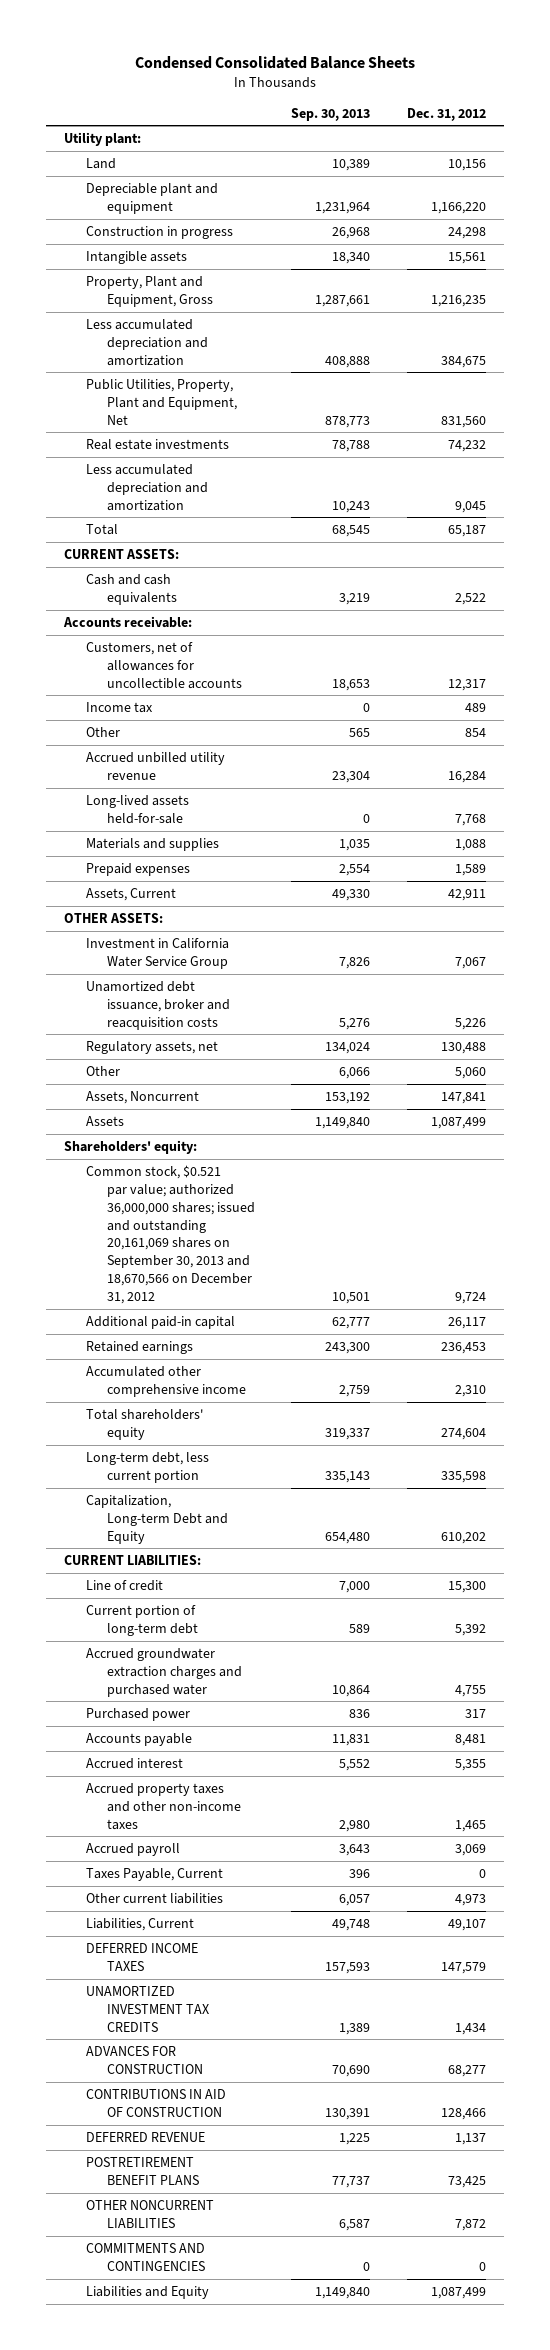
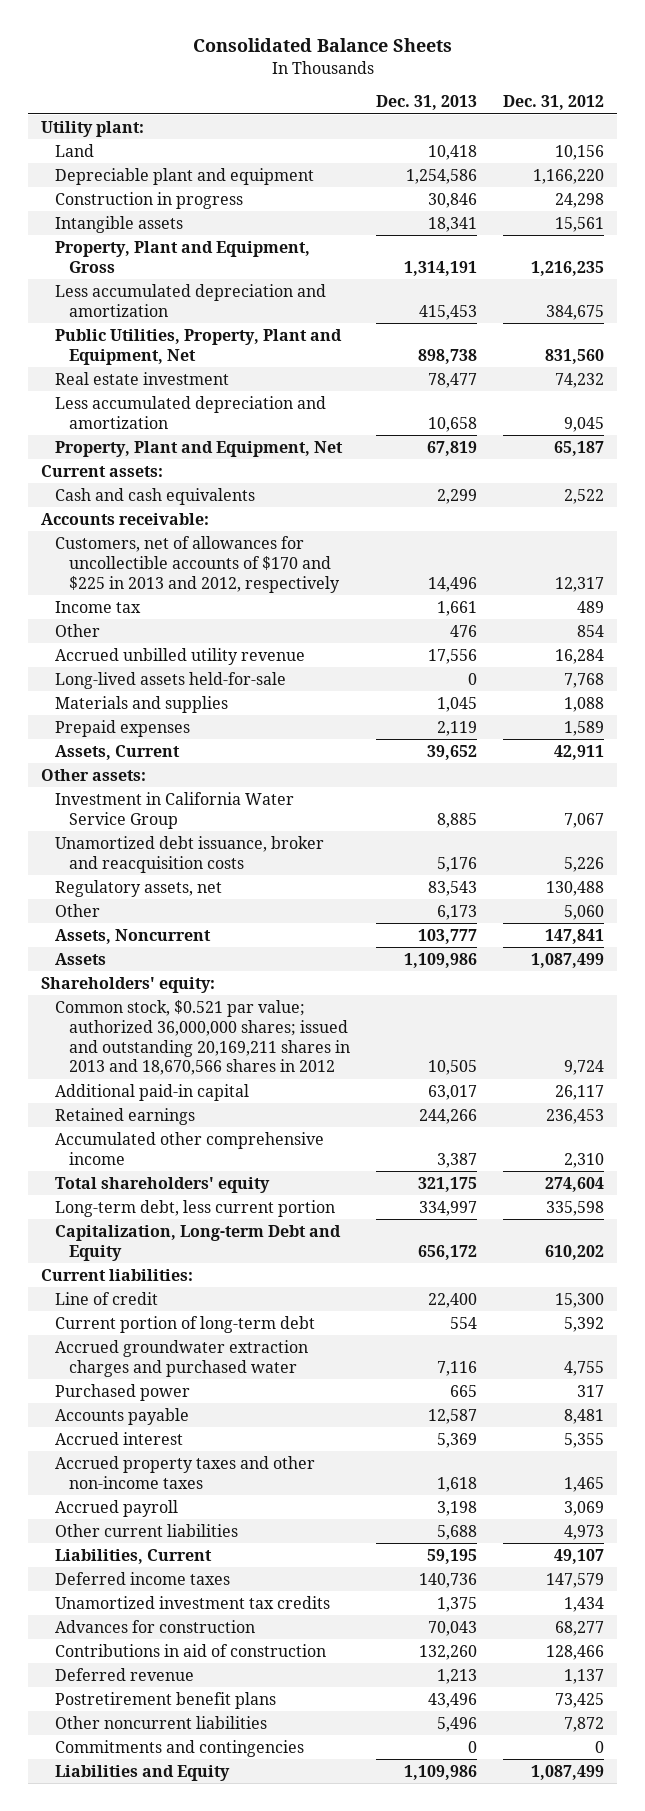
- Condensed Consolidated Balance Sheets
+ Consolidated Balance Sheets
- | Sep. 30, 2013 | Dec. 31, 2012
+ | Dec. 31, 2013 | Dec. 31, 2012
- Real estate investments | 78,788 | 74,232
+ Real estate investment | 78,477 | 74,232
- Total | 68,545 | 65,187
- CURRENT ASSETS:
+ Property, Plant and Equipment, Net | 67,819 | 65,187
+ Current assets:
- Customers, net of allowances for uncollectible accounts | 18,653 | 12,317
+ Customers, net of allowances for uncollectible accounts of $170 and $225 in 2013 and 2012, respectively | 14,496 | 12,317
- OTHER ASSETS:
+ Other assets:
- Common stock, $0.521 par value; authorized 36,000,000 shares; issued and outstanding 20,161,069 shares on September 30, 2013 and 18,670,566 on December 31, 2012 | 10,501 | 9,724
+ Common stock, $0.521 par value; authorized 36,000,000 shares; issued and outstanding 20,169,211 shares in 2013 and 18,670,566 shares in 2012 | 10,505 | 9,724
- CURRENT LIABILITIES:
+ Current liabilities:
- Taxes Payable, Current | 396 | 0
- DEFERRED INCOME TAXES | 157,593 | 147,579
- UNAMORTIZED INVESTMENT TAX CREDITS | 1,389 | 1,434
- ADVANCES FOR CONSTRUCTION | 70,690 | 68,277
- CONTRIBUTIONS IN AID OF CONSTRUCTION | 130,391 | 128,466
- DEFERRED REVENUE | 1,225 | 1,137
- POSTRETIREMENT BENEFIT PLANS | 77,737 | 73,425
- OTHER NONCURRENT LIABILITIES | 6,587 | 7,872
- COMMITMENTS AND CONTINGENCIES | 0 | 0
+ Deferred income taxes | 140,736 | 147,579
+ Unamortized investment tax credits | 1,375 | 1,434
+ Advances for construction | 70,043 | 68,277
+ Contributions in aid of construction | 132,260 | 128,466
+ Deferred revenue | 1,213 | 1,137
+ Postretirement benefit plans | 43,496 | 73,425
+ Other noncurrent liabilities | 5,496 | 7,872
+ Commitments and contingencies | 0 | 0

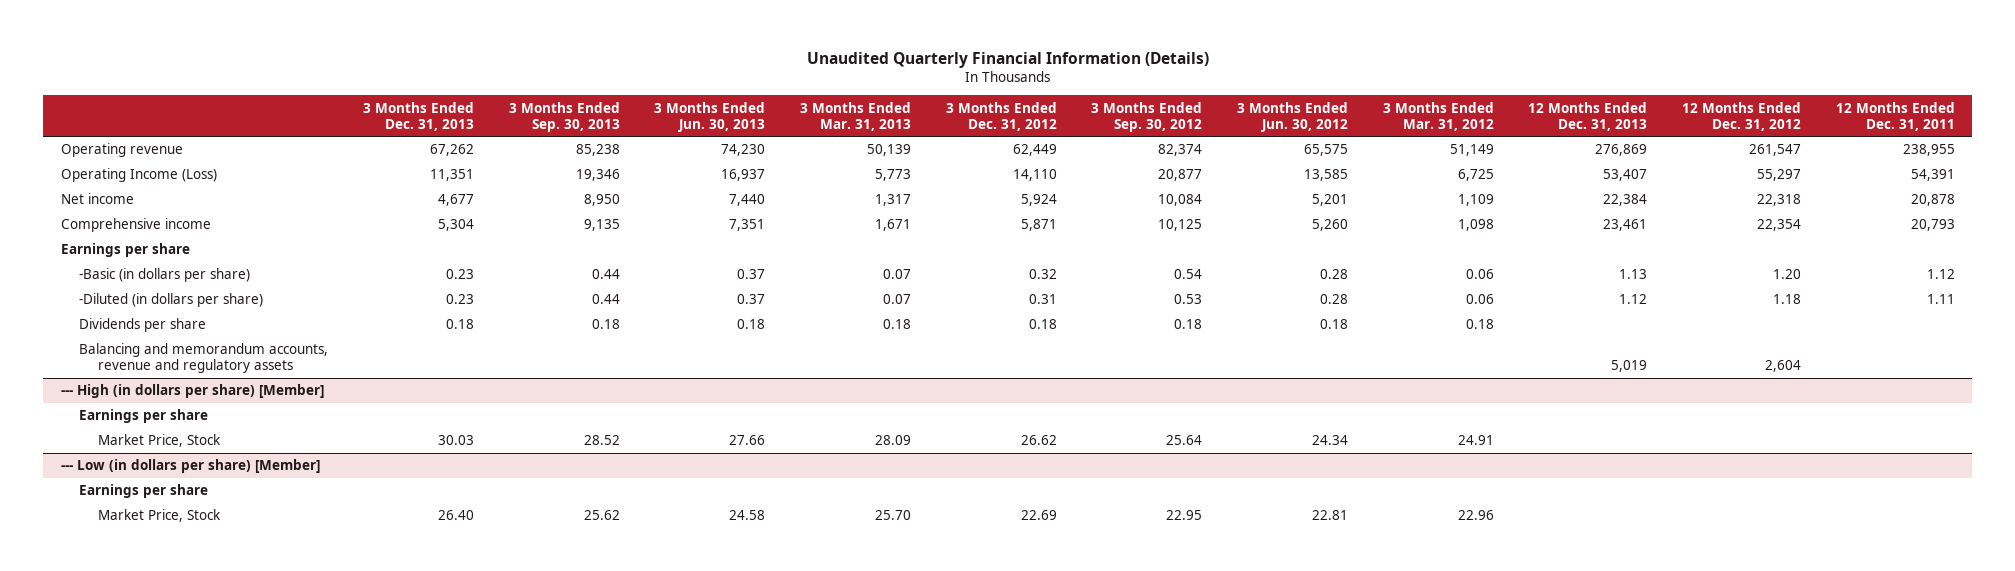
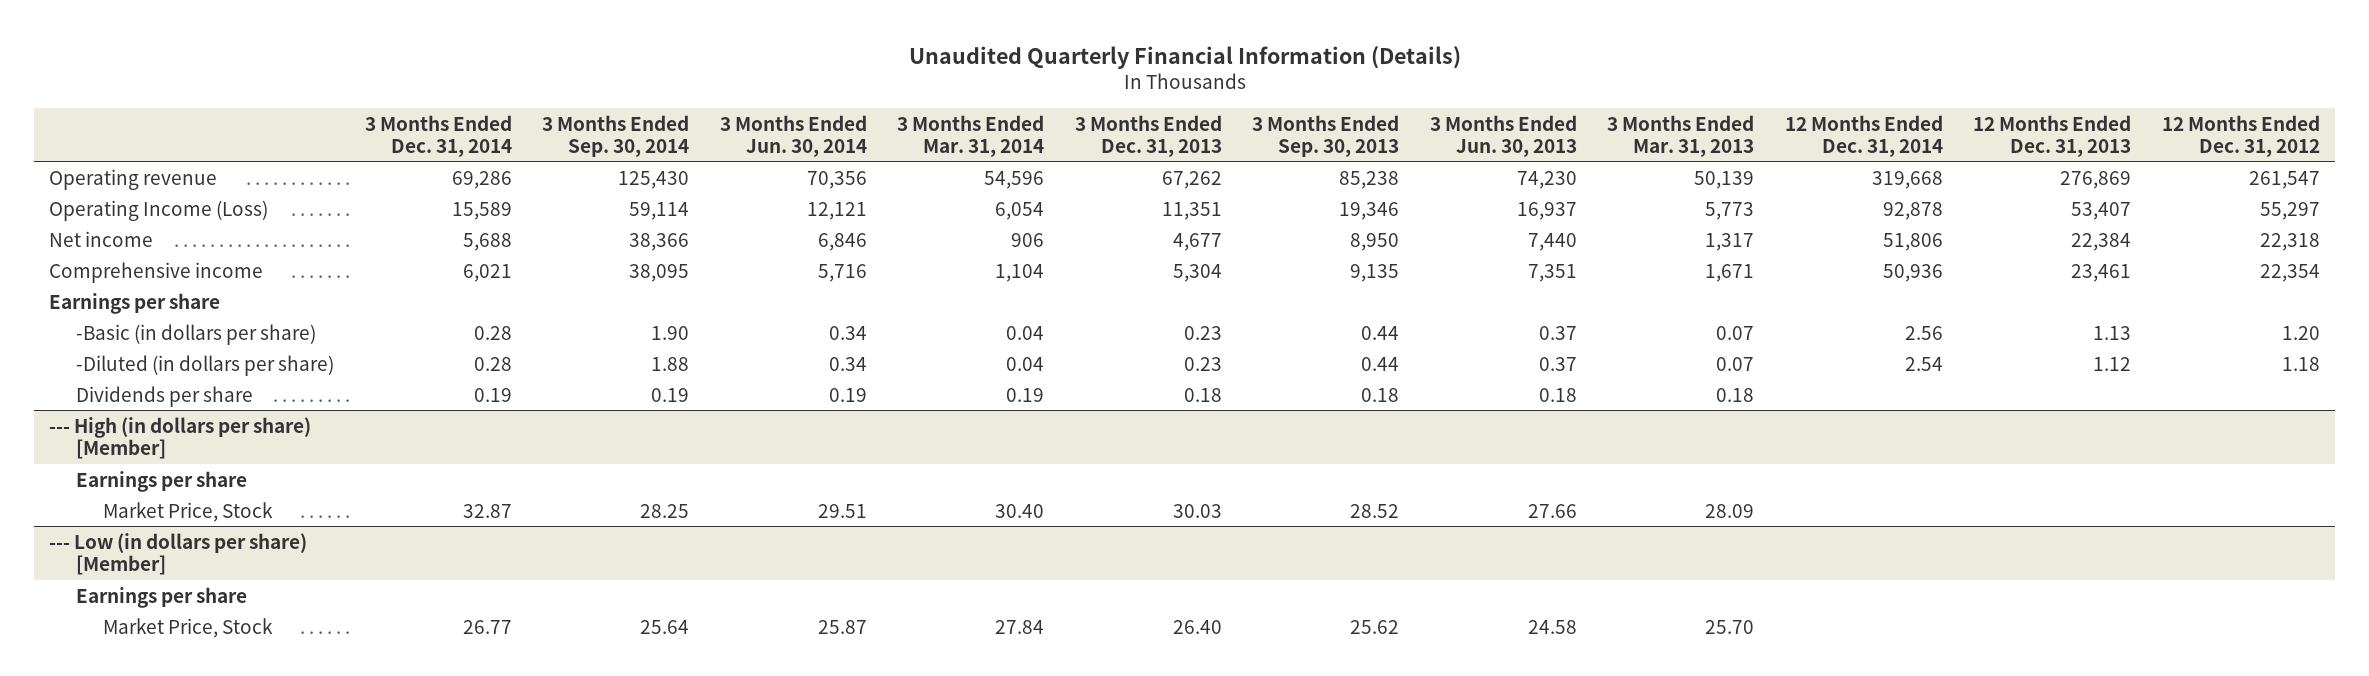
- | 3 Months Ended Dec. 31, 2013 | 3 Months Ended Sep. 30, 2013 | 3 Months Ended Jun. 30, 2013 | 3 Months Ended Mar. 31, 2013 | 3 Months Ended Dec. 31, 2012 | 3 Months Ended Sep. 30, 2012 | 3 Months Ended Jun. 30, 2012 | 3 Months Ended Mar. 31, 2012 | 12 Months Ended Dec. 31, 2013 | 12 Months Ended Dec. 31, 2012 | 12 Months Ended Dec. 31, 2011
+ | 3 Months Ended Dec. 31, 2014 | 3 Months Ended Sep. 30, 2014 | 3 Months Ended Jun. 30, 2014 | 3 Months Ended Mar. 31, 2014 | 3 Months Ended Dec. 31, 2013 | 3 Months Ended Sep. 30, 2013 | 3 Months Ended Jun. 30, 2013 | 3 Months Ended Mar. 31, 2013 | 12 Months Ended Dec. 31, 2014 | 12 Months Ended Dec. 31, 2013 | 12 Months Ended Dec. 31, 2012
- Balancing and memorandum accounts, revenue and regulatory assets | | | | | | | | | 5,019 | 2,604 |

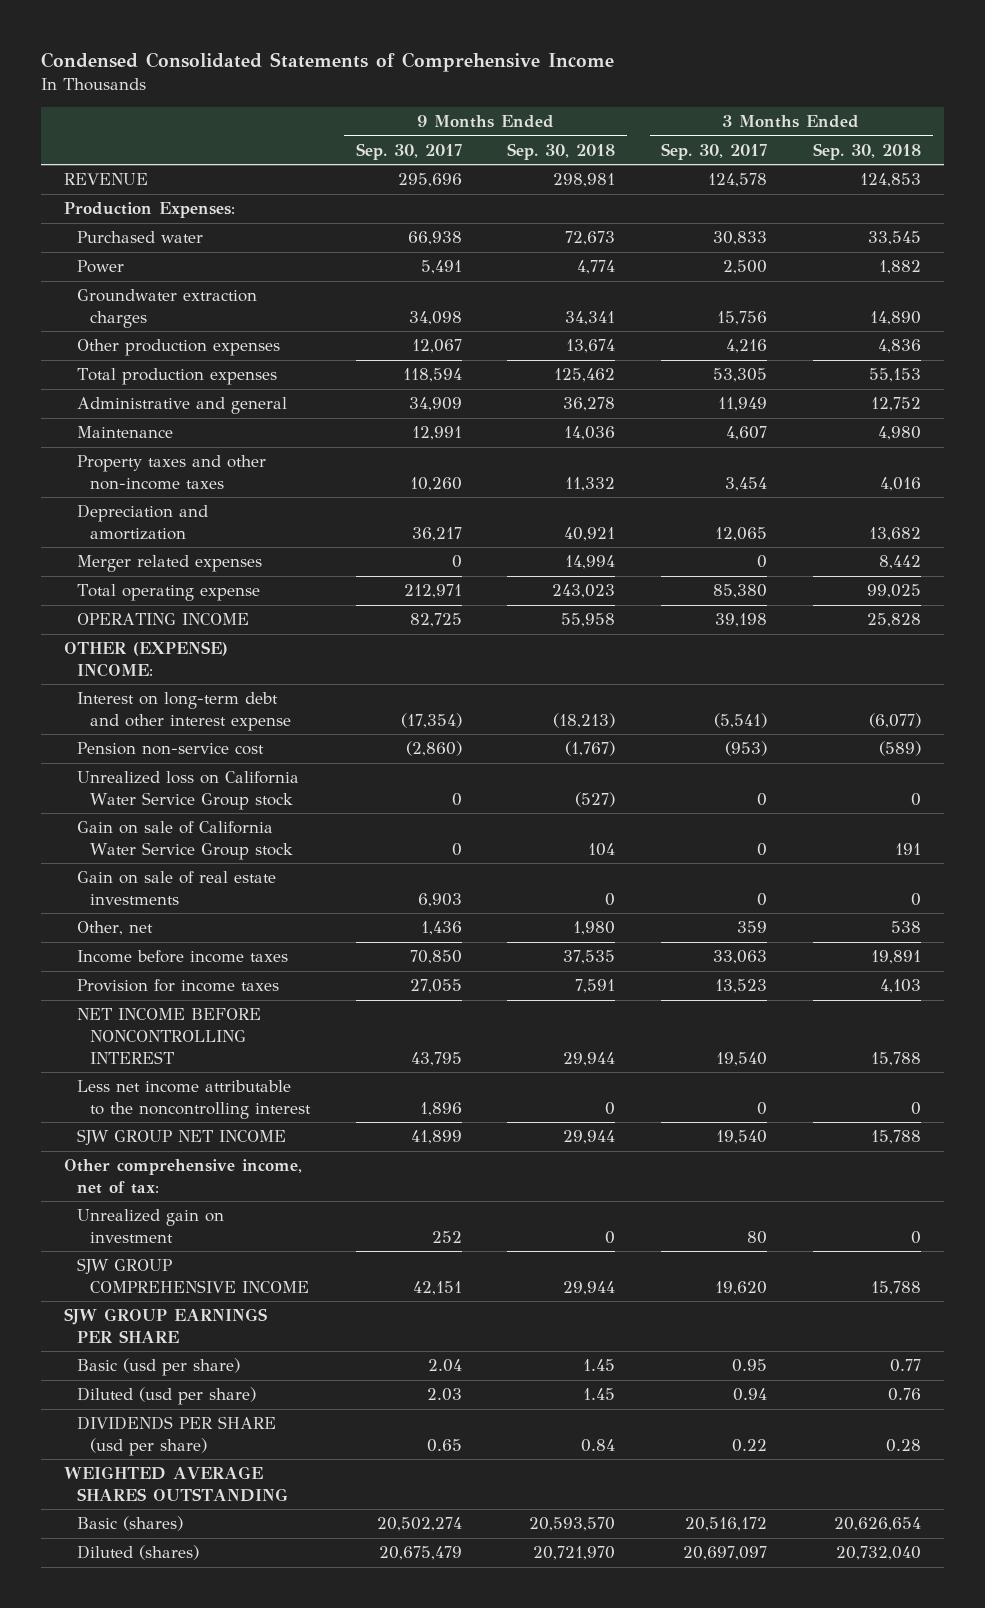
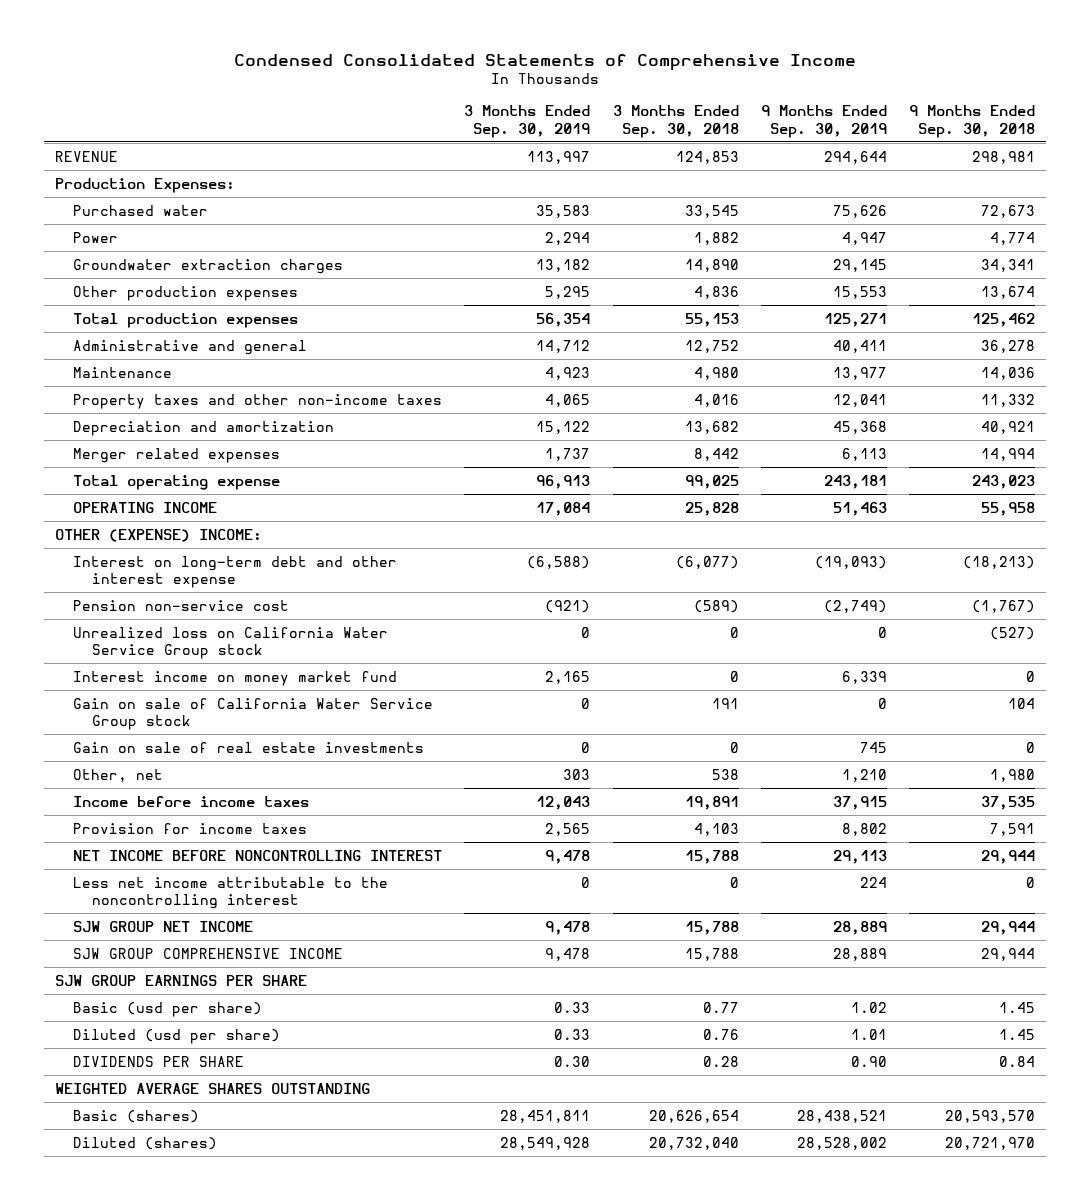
- | 9 Months Ended Sep. 30, 2017 | 9 Months Ended Sep. 30, 2018 | 3 Months Ended Sep. 30, 2017 | 3 Months Ended Sep. 30, 2018
+ | 3 Months Ended Sep. 30, 2019 | 3 Months Ended Sep. 30, 2018 | 9 Months Ended Sep. 30, 2019 | 9 Months Ended Sep. 30, 2018
+ Interest income on money market fund | 2,165 | 0 | 6,339 | 0
- Other comprehensive income, net of tax:
- Unrealized gain on investment | 252 | 0 | 80 | 0
- DIVIDENDS PER SHARE (usd per share) | 0.65 | 0.84 | 0.22 | 0.28
+ DIVIDENDS PER SHARE | 0.30 | 0.28 | 0.90 | 0.84

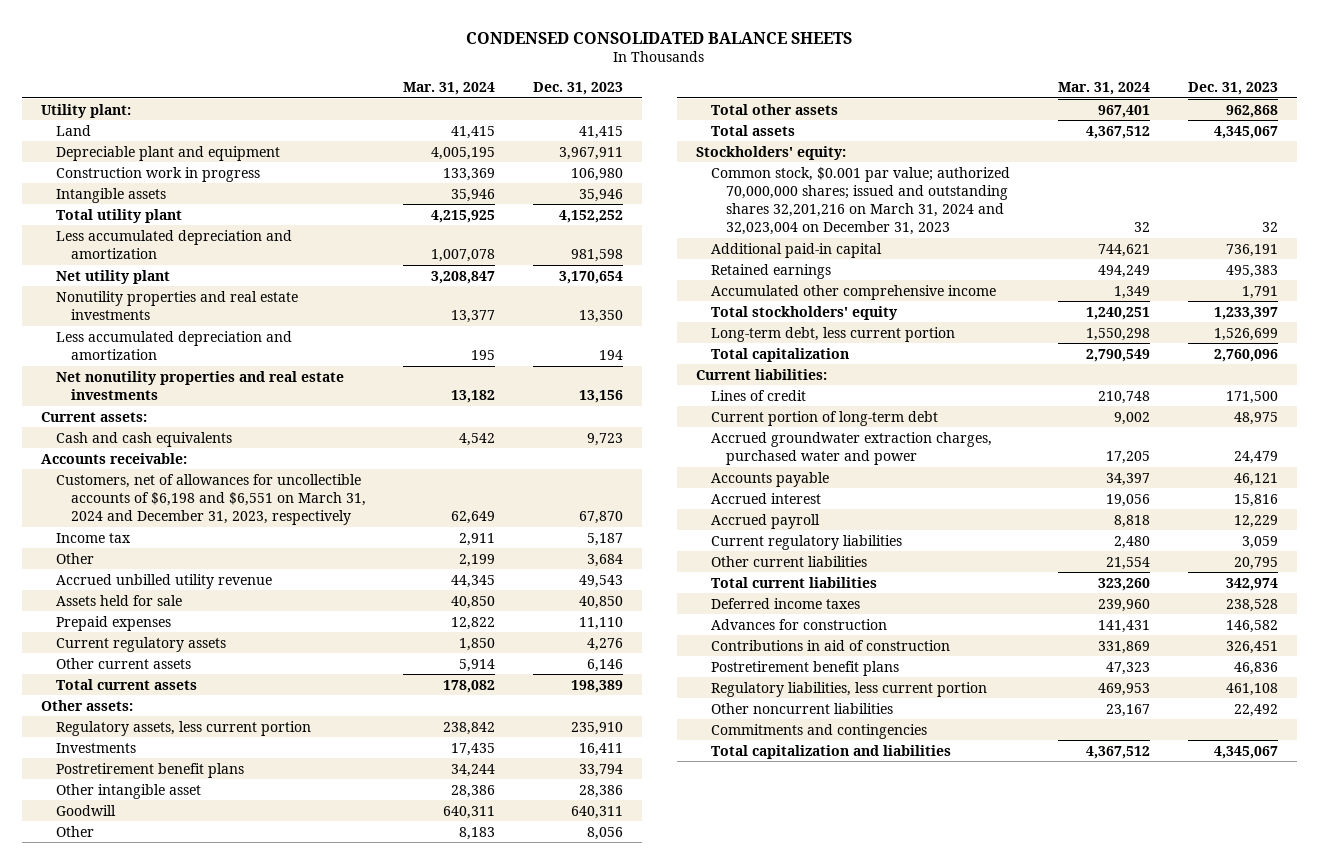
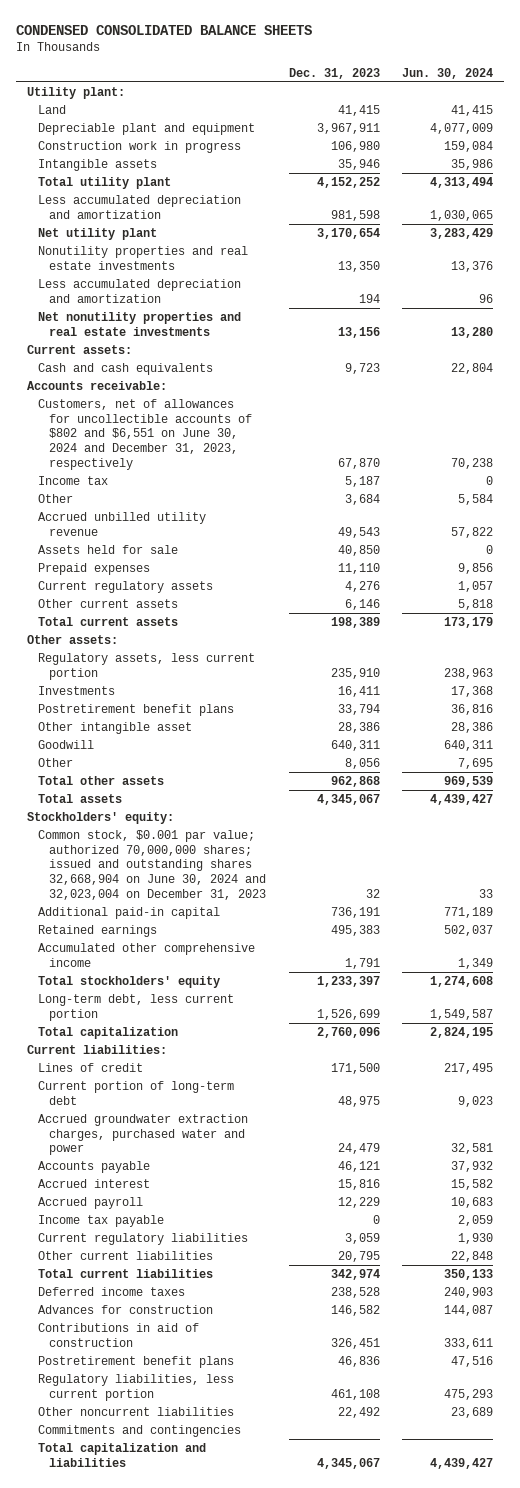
- | Mar. 31, 2024 | Dec. 31, 2023
+ | Dec. 31, 2023 | Jun. 30, 2024
- Customers, net of allowances for uncollectible accounts of $6,198 and $6,551 on March 31, 2024 and December 31, 2023, respectively | 62,649 | 67,870
+ Customers, net of allowances for uncollectible accounts of $802 and $6,551 on June 30, 2024 and December 31, 2023, respectively | 67,870 | 70,238
- Common stock, $0.001 par value; authorized 70,000,000 shares; issued and outstanding shares 32,201,216 on March 31, 2024 and 32,023,004 on December 31, 2023 | 32 | 32
+ Common stock, $0.001 par value; authorized 70,000,000 shares; issued and outstanding shares 32,668,904 on June 30, 2024 and 32,023,004 on December 31, 2023 | 32 | 33
+ Income tax payable | 0 | 2,059

